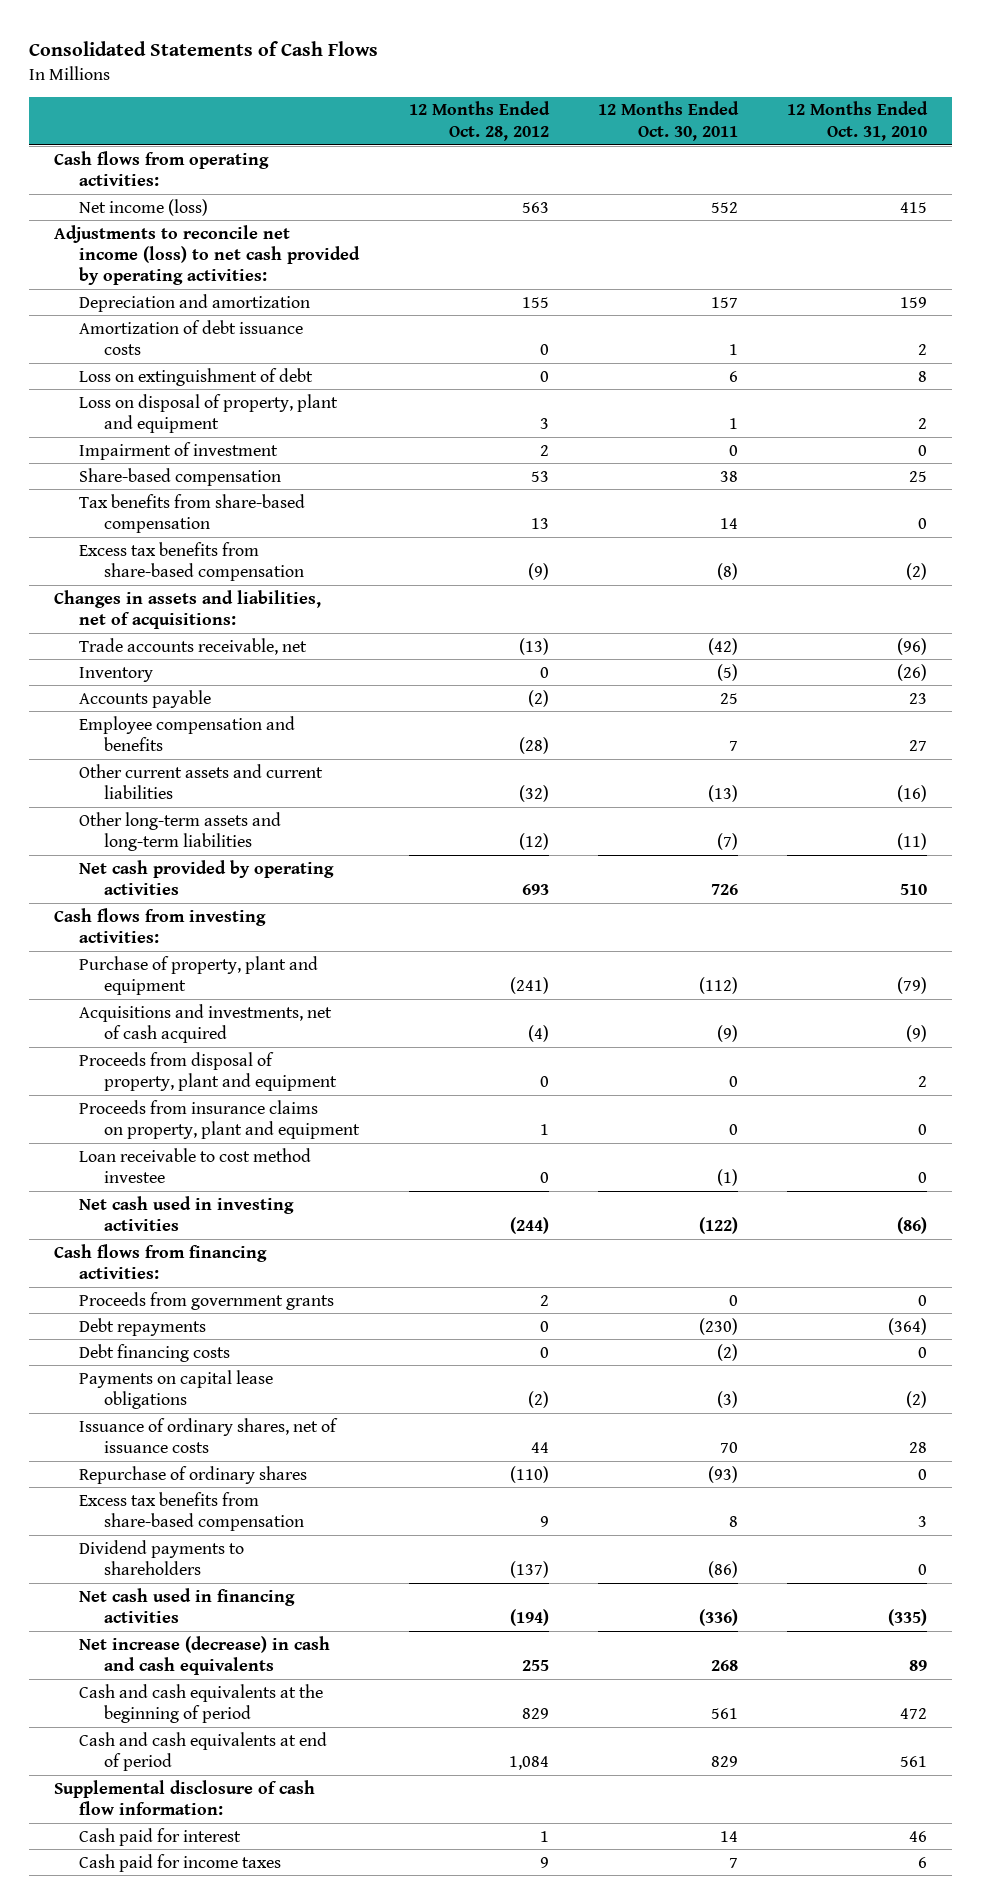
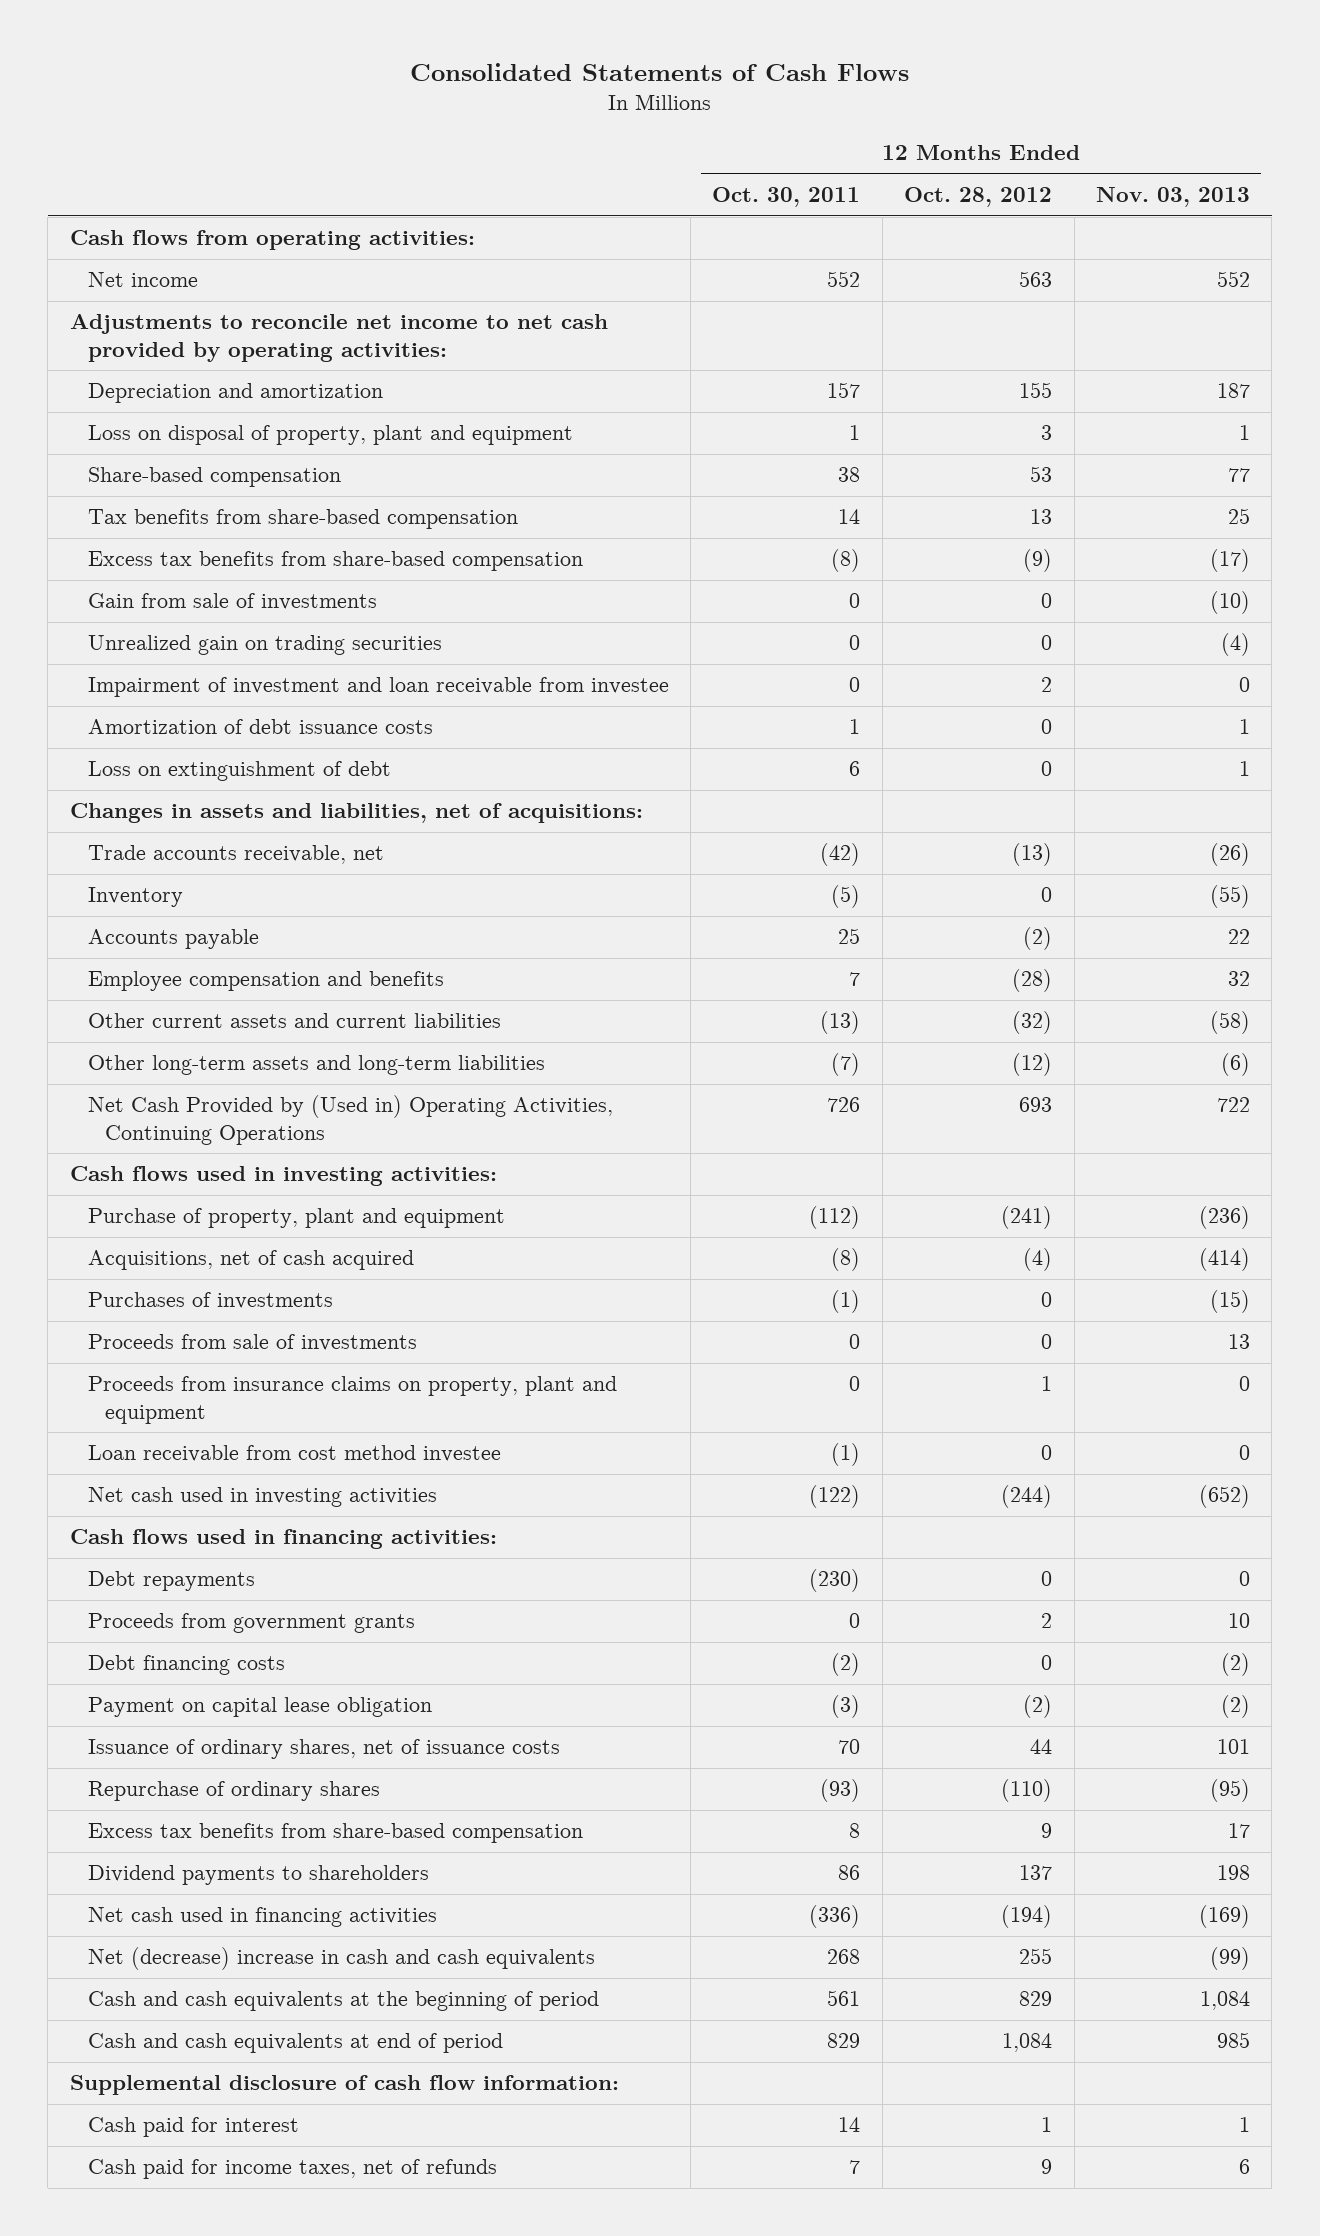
- | 12 Months Ended Oct. 28, 2012 | 12 Months Ended Oct. 30, 2011 | 12 Months Ended Oct. 31, 2010
+ | 12 Months Ended Oct. 30, 2011 | 12 Months Ended Oct. 28, 2012 | 12 Months Ended Nov. 03, 2013
- Net income (loss) | 563 | 552 | 415
- Adjustments to reconcile net income (loss) to net cash provided by operating activities:
+ Net income | 552 | 563 | 552
+ Adjustments to reconcile net income to net cash provided by operating activities:
- Impairment of investment | 2 | 0 | 0
+ Gain from sale of investments | 0 | 0 | (10)
+ Unrealized gain on trading securities | 0 | 0 | (4)
+ Impairment of investment and loan receivable from investee | 0 | 2 | 0
moved down: Amortization of debt issuance costs | 1 | 0 | 1
moved down: Loss on extinguishment of debt | 6 | 0 | 1
- Net cash provided by operating activities | 693 | 726 | 510
- Cash flows from investing activities:
+ Net Cash Provided by (Used in) Operating Activities, Continuing Operations | 726 | 693 | 722
+ Cash flows used in investing activities:
- Acquisitions and investments, net of cash acquired | (4) | (9) | (9)
- Proceeds from disposal of property, plant and equipment | 0 | 0 | 2
+ Acquisitions, net of cash acquired | (8) | (4) | (414)
+ Purchases of investments | (1) | 0 | (15)
+ Proceeds from sale of investments | 0 | 0 | 13
- Loan receivable to cost method investee | 0 | (1) | 0
+ Loan receivable from cost method investee | (1) | 0 | 0
- Cash flows from financing activities:
+ Cash flows used in financing activities:
moved down: Proceeds from government grants | 0 | 2 | 10
- Payments on capital lease obligations | (2) | (3) | (2)
+ Payment on capital lease obligation | (3) | (2) | (2)
- Dividend payments to shareholders | (137) | (86) | 0
+ Dividend payments to shareholders | 86 | 137 | 198
- Net increase (decrease) in cash and cash equivalents | 255 | 268 | 89
+ Net (decrease) increase in cash and cash equivalents | 268 | 255 | (99)
- Cash paid for income taxes | 9 | 7 | 6
+ Cash paid for income taxes, net of refunds | 7 | 9 | 6

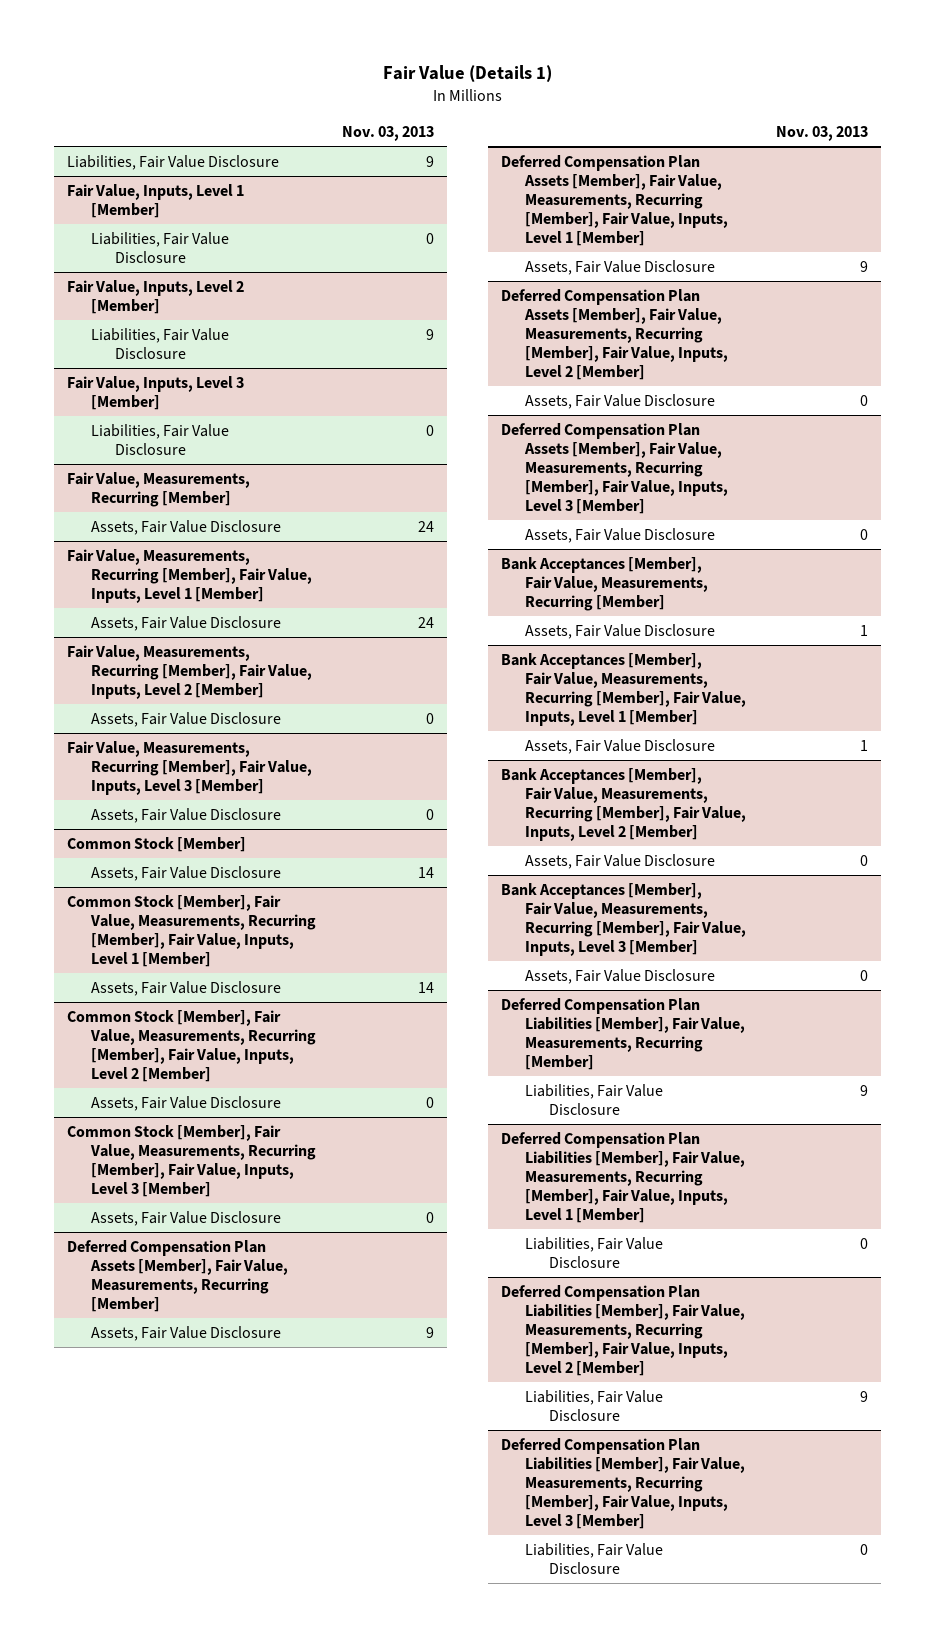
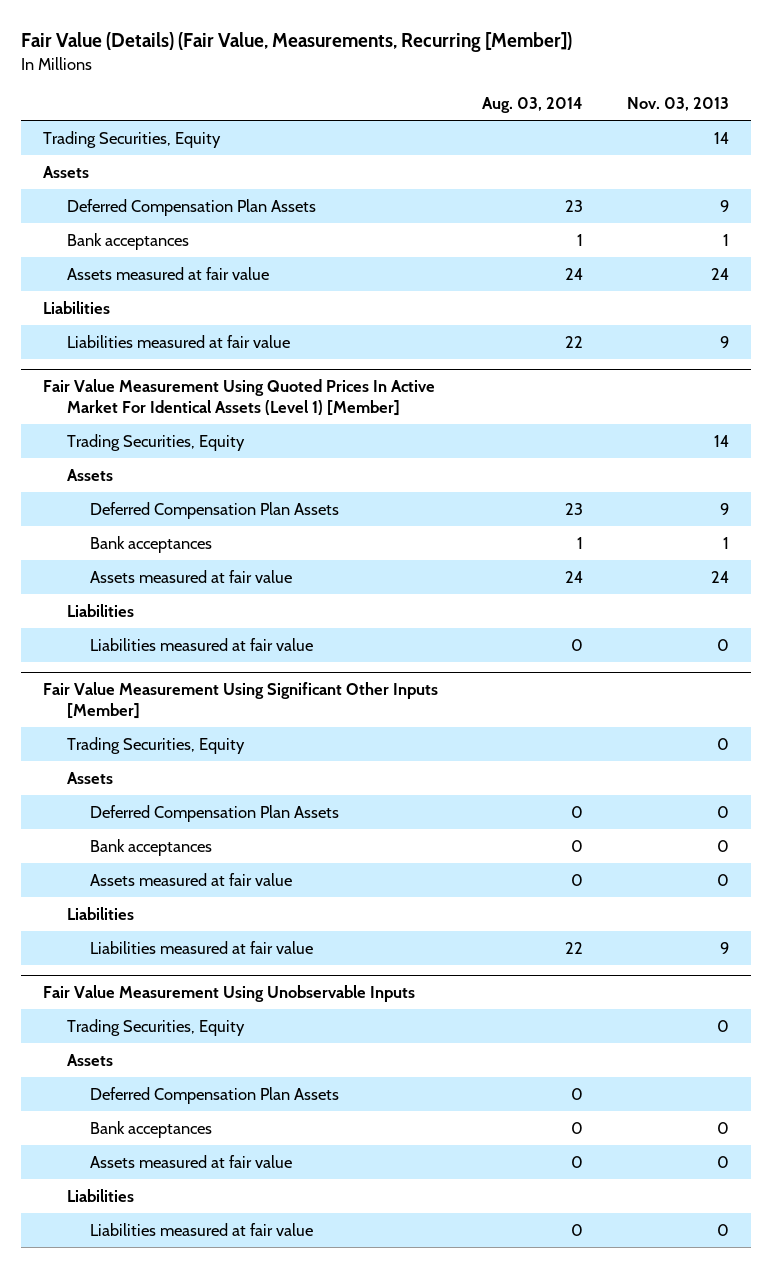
- Fair Value (Details 1)
+ Fair Value (Details) (Fair Value, Measurements, Recurring [Member])
- | Nov. 03, 2013
+ | Aug. 03, 2014 | Nov. 03, 2013
- Liabilities, Fair Value Disclosure | 9
- Fair Value, Inputs, Level 1 [Member]
- Liabilities, Fair Value Disclosure | 0
- Fair Value, Inputs, Level 2 [Member]
- Liabilities, Fair Value Disclosure | 9
- Fair Value, Inputs, Level 3 [Member]
- Liabilities, Fair Value Disclosure | 0
- Fair Value, Measurements, Recurring [Member]
- Assets, Fair Value Disclosure | 24
- Fair Value, Measurements, Recurring [Member], Fair Value, Inputs, Level 1 [Member]
- Assets, Fair Value Disclosure | 24
- Fair Value, Measurements, Recurring [Member], Fair Value, Inputs, Level 2 [Member]
- Assets, Fair Value Disclosure | 0
- Fair Value, Measurements, Recurring [Member], Fair Value, Inputs, Level 3 [Member]
- Assets, Fair Value Disclosure | 0
- Common Stock [Member]
- Assets, Fair Value Disclosure | 14
- Common Stock [Member], Fair Value, Measurements, Recurring [Member], Fair Value, Inputs, Level 1 [Member]
- Assets, Fair Value Disclosure | 14
- Common Stock [Member], Fair Value, Measurements, Recurring [Member], Fair Value, Inputs, Level 2 [Member]
- Assets, Fair Value Disclosure | 0
- Common Stock [Member], Fair Value, Measurements, Recurring [Member], Fair Value, Inputs, Level 3 [Member]
- Assets, Fair Value Disclosure | 0
- Deferred Compensation Plan Assets [Member], Fair Value, Measurements, Recurring [Member]
- Assets, Fair Value Disclosure | 9
- Deferred Compensation Plan Assets [Member], Fair Value, Measurements, Recurring [Member], Fair Value, Inputs, Level 1 [Member]
- Assets, Fair Value Disclosure | 9
- Deferred Compensation Plan Assets [Member], Fair Value, Measurements, Recurring [Member], Fair Value, Inputs, Level 2 [Member]
- Assets, Fair Value Disclosure | 0
- Deferred Compensation Plan Assets [Member], Fair Value, Measurements, Recurring [Member], Fair Value, Inputs, Level 3 [Member]
- Assets, Fair Value Disclosure | 0
- Bank Acceptances [Member], Fair Value, Measurements, Recurring [Member]
- Assets, Fair Value Disclosure | 1
- Bank Acceptances [Member], Fair Value, Measurements, Recurring [Member], Fair Value, Inputs, Level 1 [Member]
- Assets, Fair Value Disclosure | 1
- Bank Acceptances [Member], Fair Value, Measurements, Recurring [Member], Fair Value, Inputs, Level 2 [Member]
- Assets, Fair Value Disclosure | 0
- Bank Acceptances [Member], Fair Value, Measurements, Recurring [Member], Fair Value, Inputs, Level 3 [Member]
- Assets, Fair Value Disclosure | 0
- Deferred Compensation Plan Liabilities [Member], Fair Value, Measurements, Recurring [Member]
- Liabilities, Fair Value Disclosure | 9
- Deferred Compensation Plan Liabilities [Member], Fair Value, Measurements, Recurring [Member], Fair Value, Inputs, Level 1 [Member]
- Liabilities, Fair Value Disclosure | 0
- Deferred Compensation Plan Liabilities [Member], Fair Value, Measurements, Recurring [Member], Fair Value, Inputs, Level 2 [Member]
- Liabilities, Fair Value Disclosure | 9
- Deferred Compensation Plan Liabilities [Member], Fair Value, Measurements, Recurring [Member], Fair Value, Inputs, Level 3 [Member]
- Liabilities, Fair Value Disclosure | 0
+ Trading Securities, Equity | | 14
+ Assets
+ Deferred Compensation Plan Assets | 23 | 9
+ Bank acceptances | 1 | 1
+ Assets measured at fair value | 24 | 24
+ Liabilities
+ Liabilities measured at fair value | 22 | 9
+ Fair Value Measurement Using Quoted Prices In Active Market For Identical Assets (Level 1) [Member]
+ Trading Securities, Equity | | 14
+ Assets
+ Deferred Compensation Plan Assets | 23 | 9
+ Bank acceptances | 1 | 1
+ Assets measured at fair value | 24 | 24
+ Liabilities
+ Liabilities measured at fair value | 0 | 0
+ Fair Value Measurement Using Significant Other Inputs [Member]
+ Trading Securities, Equity | | 0
+ Assets
+ Deferred Compensation Plan Assets | 0 | 0
+ Bank acceptances | 0 | 0
+ Assets measured at fair value | 0 | 0
+ Liabilities
+ Liabilities measured at fair value | 22 | 9
+ Fair Value Measurement Using Unobservable Inputs
+ Trading Securities, Equity | | 0
+ Assets
+ Deferred Compensation Plan Assets | 0 |
+ Bank acceptances | 0 | 0
+ Assets measured at fair value | 0 | 0
+ Liabilities
+ Liabilities measured at fair value | 0 | 0

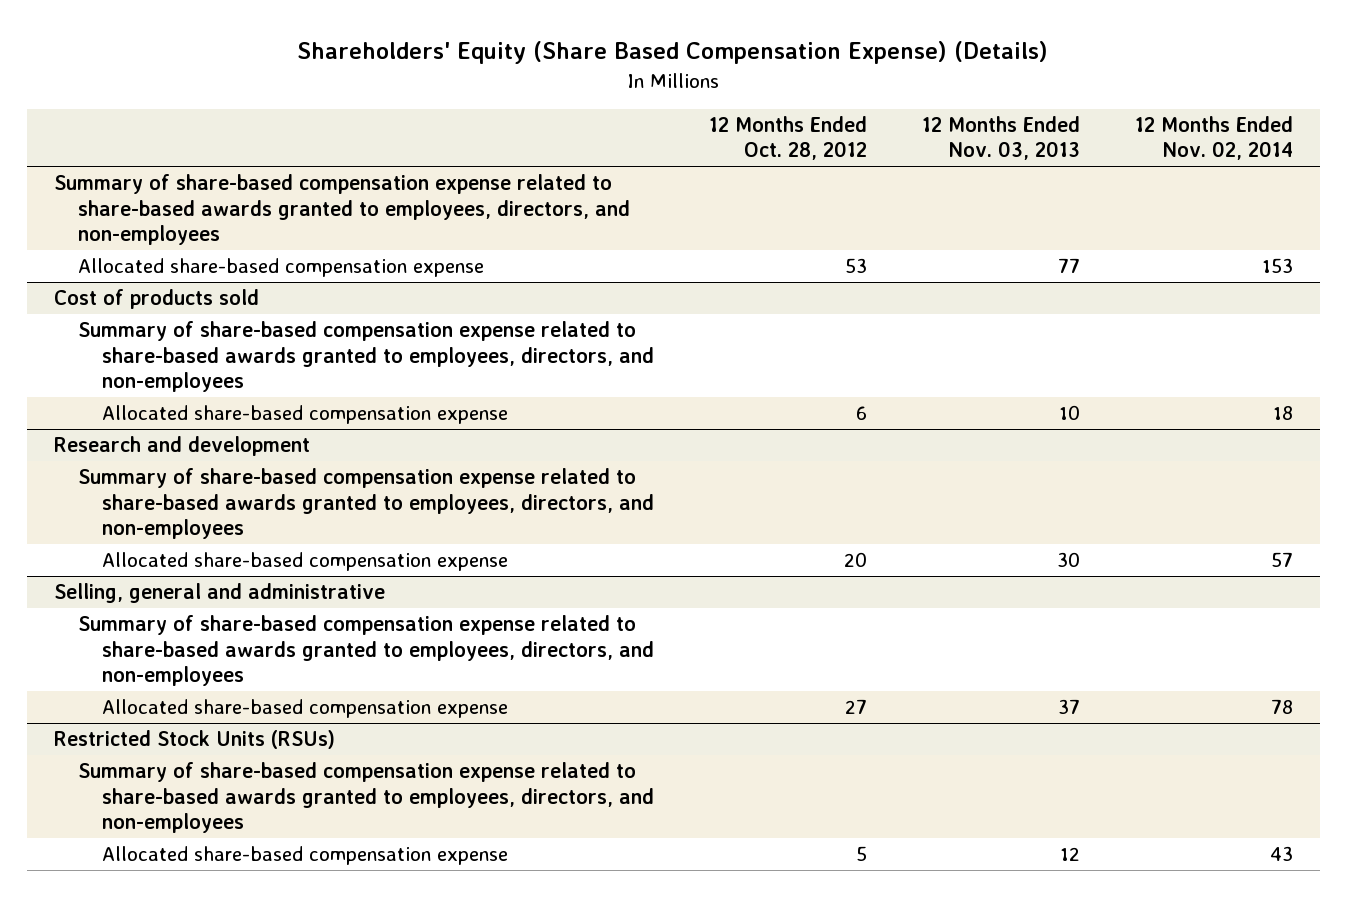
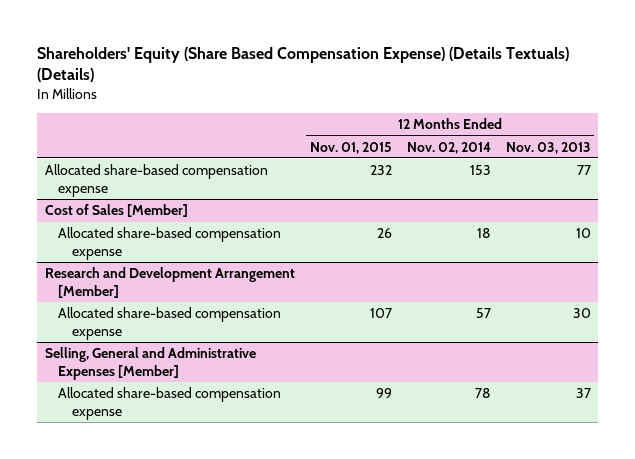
- Shareholders' Equity (Share Based Compensation Expense) (Details)
+ Shareholders' Equity (Share Based Compensation Expense) (Details Textuals) (Details)
- | 12 Months Ended Oct. 28, 2012 | 12 Months Ended Nov. 03, 2013 | 12 Months Ended Nov. 02, 2014
+ | 12 Months Ended Nov. 01, 2015 | 12 Months Ended Nov. 02, 2014 | 12 Months Ended Nov. 03, 2013
- Summary of share-based compensation expense related to share-based awards granted to employees, directors, and non-employees
- Cost of products sold
- Summary of share-based compensation expense related to share-based awards granted to employees, directors, and non-employees
+ Cost of Sales [Member]
- Research and development
- Summary of share-based compensation expense related to share-based awards granted to employees, directors, and non-employees
+ Research and Development Arrangement [Member]
- Selling, general and administrative
- Summary of share-based compensation expense related to share-based awards granted to employees, directors, and non-employees
+ Selling, General and Administrative Expenses [Member]
- Restricted Stock Units (RSUs)
- Summary of share-based compensation expense related to share-based awards granted to employees, directors, and non-employees
- Allocated share-based compensation expense | 5 | 12 | 43

